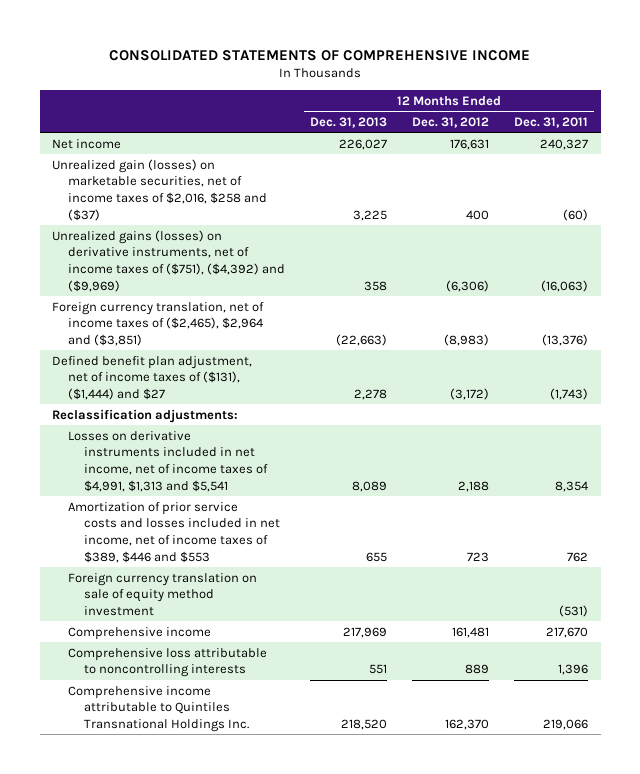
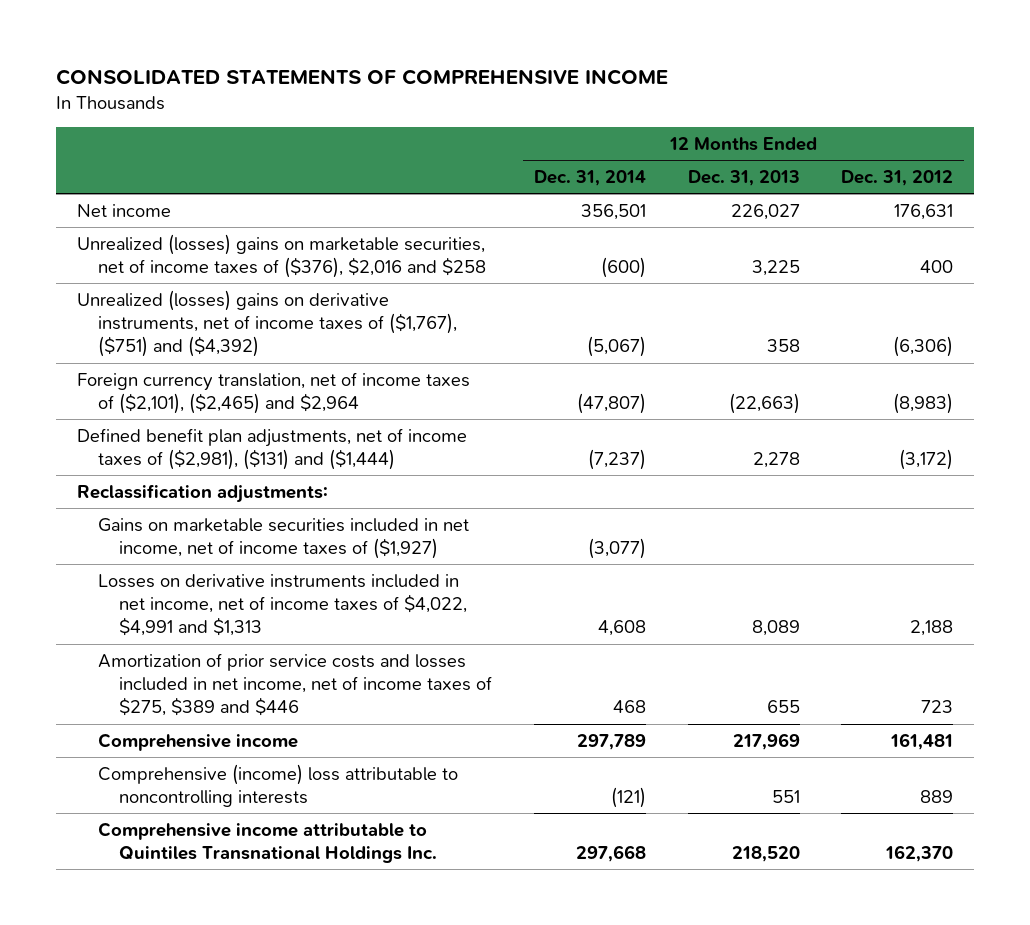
- | 12 Months Ended Dec. 31, 2013 | 12 Months Ended Dec. 31, 2012 | 12 Months Ended Dec. 31, 2011
+ | 12 Months Ended Dec. 31, 2014 | 12 Months Ended Dec. 31, 2013 | 12 Months Ended Dec. 31, 2012
- Unrealized gain (losses) on marketable securities, net of income taxes of $2,016, $258 and ($37) | 3,225 | 400 | (60)
- Unrealized gains (losses) on derivative instruments, net of income taxes of ($751), ($4,392) and ($9,969) | 358 | (6,306) | (16,063)
- Foreign currency translation, net of income taxes of ($2,465), $2,964 and ($3,851) | (22,663) | (8,983) | (13,376)
- Defined benefit plan adjustment, net of income taxes of ($131), ($1,444) and $27 | 2,278 | (3,172) | (1,743)
+ Unrealized (losses) gains on marketable securities, net of income taxes of ($376), $2,016 and $258 | (600) | 3,225 | 400
+ Unrealized (losses) gains on derivative instruments, net of income taxes of ($1,767), ($751) and ($4,392) | (5,067) | 358 | (6,306)
+ Foreign currency translation, net of income taxes of ($2,101), ($2,465) and $2,964 | (47,807) | (22,663) | (8,983)
+ Defined benefit plan adjustments, net of income taxes of ($2,981), ($131) and ($1,444) | (7,237) | 2,278 | (3,172)
- Losses on derivative instruments included in net income, net of income taxes of $4,991, $1,313 and $5,541 | 8,089 | 2,188 | 8,354
- Amortization of prior service costs and losses included in net income, net of income taxes of $389, $446 and $553 | 655 | 723 | 762
- Foreign currency translation on sale of equity method investment | | | (531)
+ Gains on marketable securities included in net income, net of income taxes of ($1,927) | (3,077) | |
+ Losses on derivative instruments included in net income, net of income taxes of $4,022, $4,991 and $1,313 | 4,608 | 8,089 | 2,188
+ Amortization of prior service costs and losses included in net income, net of income taxes of $275, $389 and $446 | 468 | 655 | 723
- Comprehensive loss attributable to noncontrolling interests | 551 | 889 | 1,396
+ Comprehensive (income) loss attributable to noncontrolling interests | (121) | 551 | 889

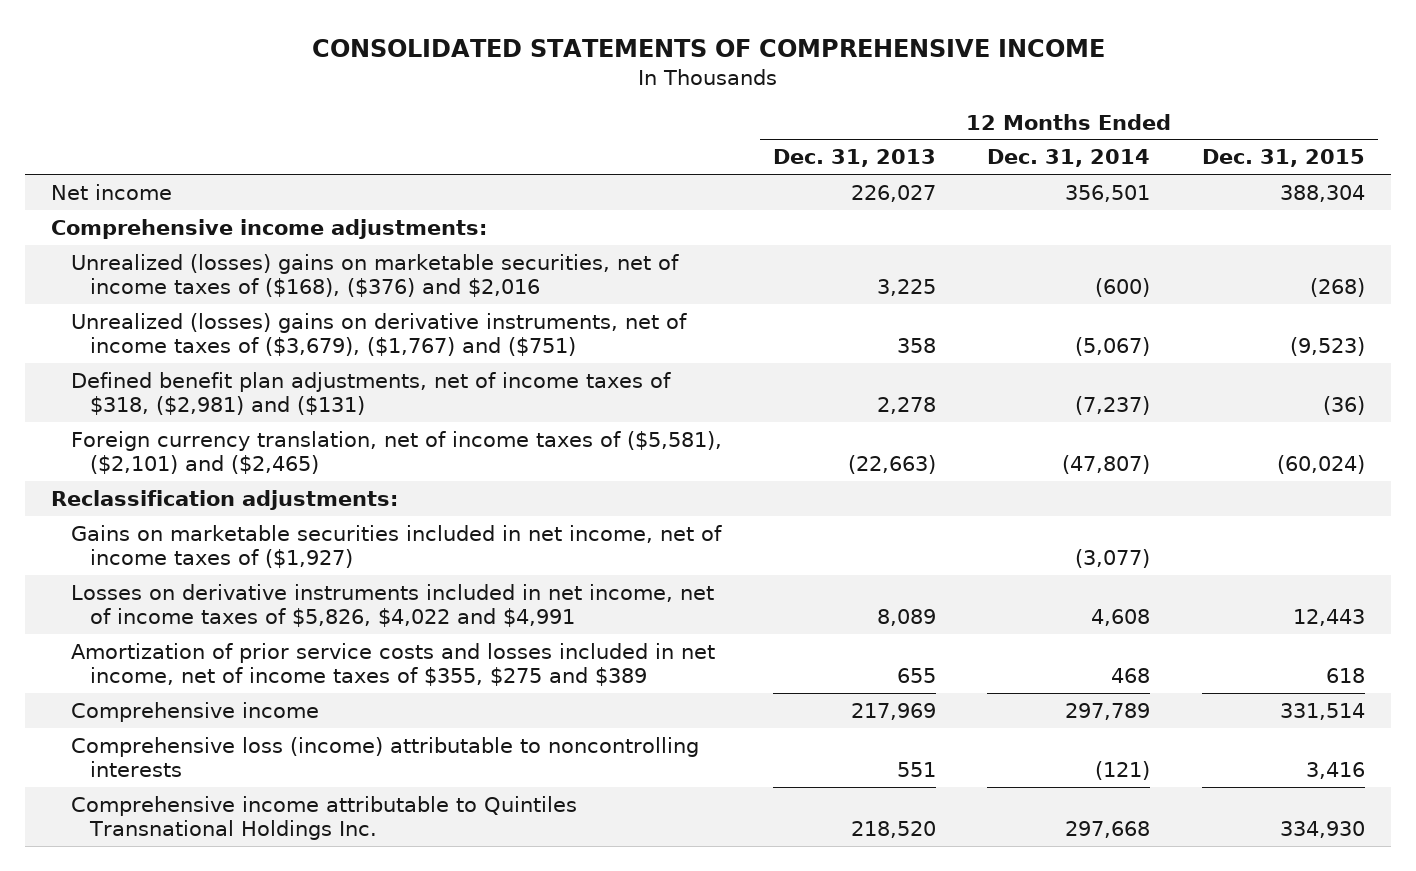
- | 12 Months Ended Dec. 31, 2014 | 12 Months Ended Dec. 31, 2013 | 12 Months Ended Dec. 31, 2012
+ | 12 Months Ended Dec. 31, 2013 | 12 Months Ended Dec. 31, 2014 | 12 Months Ended Dec. 31, 2015
- Unrealized (losses) gains on marketable securities, net of income taxes of ($376), $2,016 and $258 | (600) | 3,225 | 400
- Unrealized (losses) gains on derivative instruments, net of income taxes of ($1,767), ($751) and ($4,392) | (5,067) | 358 | (6,306)
- Foreign currency translation, net of income taxes of ($2,101), ($2,465) and $2,964 | (47,807) | (22,663) | (8,983)
- Defined benefit plan adjustments, net of income taxes of ($2,981), ($131) and ($1,444) | (7,237) | 2,278 | (3,172)
+ Comprehensive income adjustments:
+ Unrealized (losses) gains on marketable securities, net of income taxes of ($168), ($376) and $2,016 | 3,225 | (600) | (268)
+ Unrealized (losses) gains on derivative instruments, net of income taxes of ($3,679), ($1,767) and ($751) | 358 | (5,067) | (9,523)
+ Defined benefit plan adjustments, net of income taxes of $318, ($2,981) and ($131) | 2,278 | (7,237) | (36)
+ Foreign currency translation, net of income taxes of ($5,581), ($2,101) and ($2,465) | (22,663) | (47,807) | (60,024)
- Losses on derivative instruments included in net income, net of income taxes of $4,022, $4,991 and $1,313 | 4,608 | 8,089 | 2,188
- Amortization of prior service costs and losses included in net income, net of income taxes of $275, $389 and $446 | 468 | 655 | 723
+ Losses on derivative instruments included in net income, net of income taxes of $5,826, $4,022 and $4,991 | 8,089 | 4,608 | 12,443
+ Amortization of prior service costs and losses included in net income, net of income taxes of $355, $275 and $389 | 655 | 468 | 618
- Comprehensive (income) loss attributable to noncontrolling interests | (121) | 551 | 889
+ Comprehensive loss (income) attributable to noncontrolling interests | 551 | (121) | 3,416

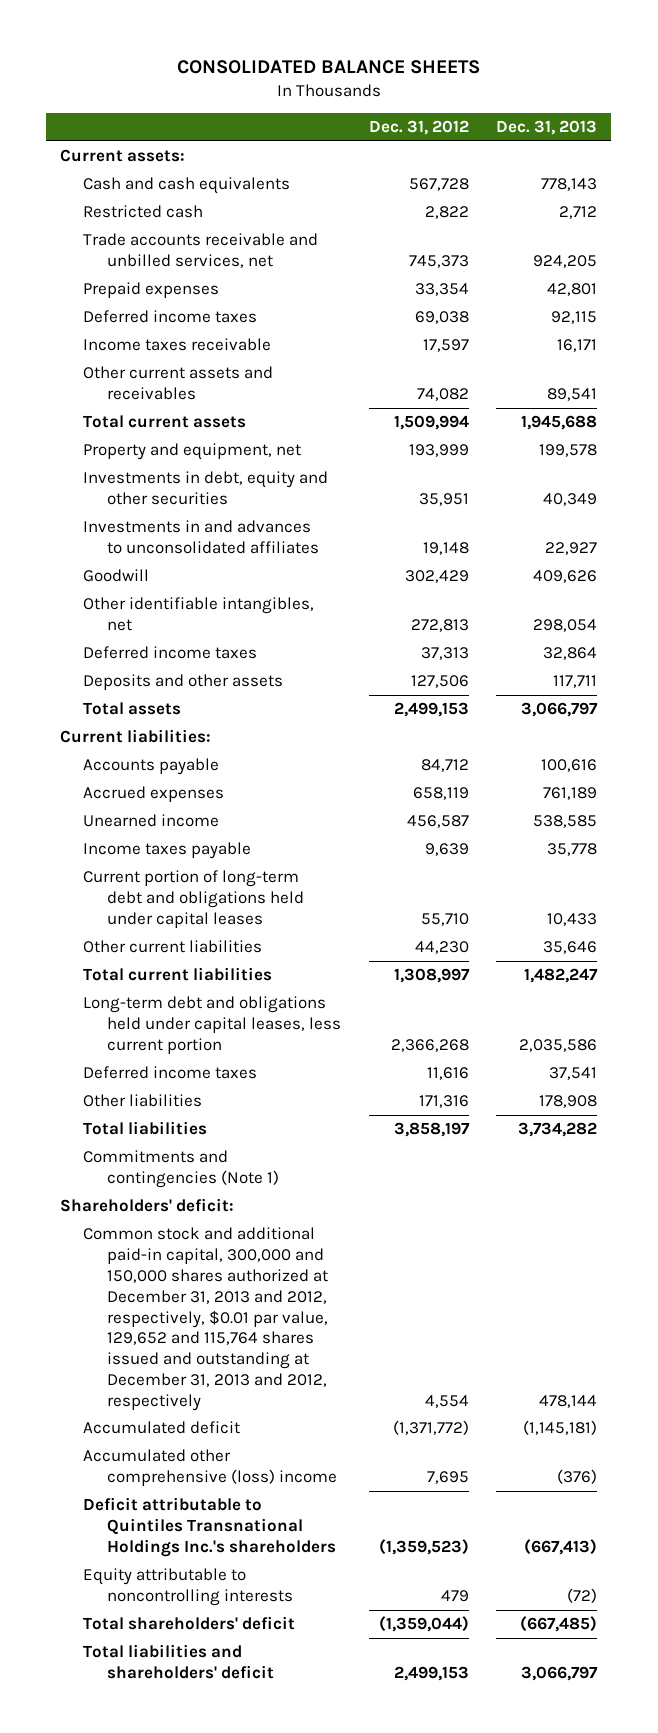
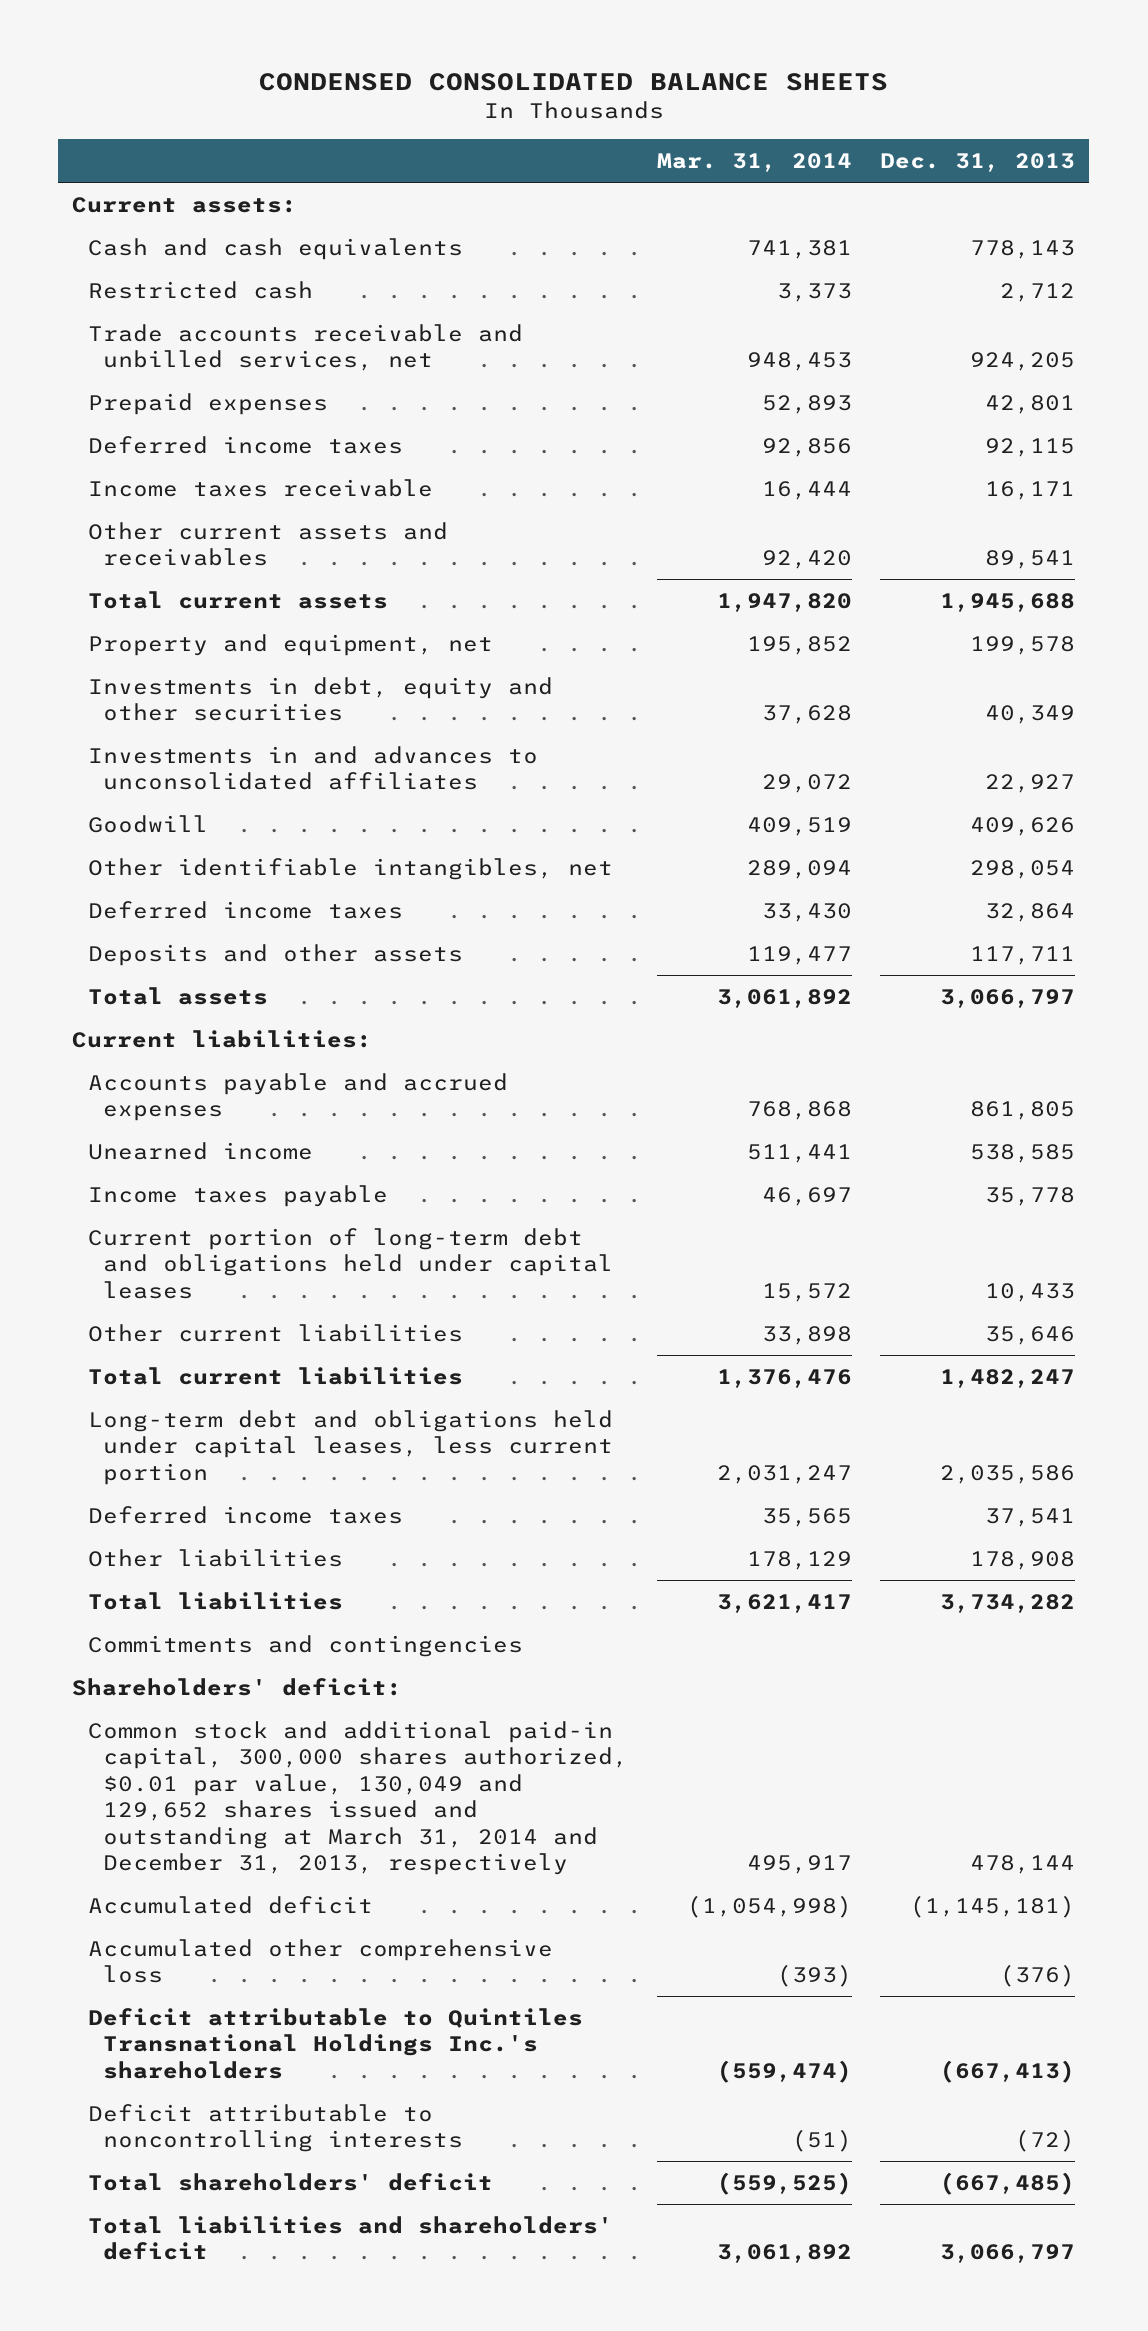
- CONSOLIDATED BALANCE SHEETS
+ CONDENSED CONSOLIDATED BALANCE SHEETS
- | Dec. 31, 2012 | Dec. 31, 2013
+ | Mar. 31, 2014 | Dec. 31, 2013
- Accounts payable | 84,712 | 100,616
- Accrued expenses | 658,119 | 761,189
+ Accounts payable and accrued expenses | 768,868 | 861,805
- Commitments and contingencies (Note 1)
+ Commitments and contingencies
- Common stock and additional paid-in capital, 300,000 and 150,000 shares authorized at December 31, 2013 and 2012, respectively, $0.01 par value, 129,652 and 115,764 shares issued and outstanding at December 31, 2013 and 2012, respectively | 4,554 | 478,144
+ Common stock and additional paid-in capital, 300,000 shares authorized, $0.01 par value, 130,049 and 129,652 shares issued and outstanding at March 31, 2014 and December 31, 2013, respectively | 495,917 | 478,144
- Accumulated other comprehensive (loss) income | 7,695 | (376)
+ Accumulated other comprehensive loss | (393) | (376)
- Equity attributable to noncontrolling interests | 479 | (72)
+ Deficit attributable to noncontrolling interests | (51) | (72)

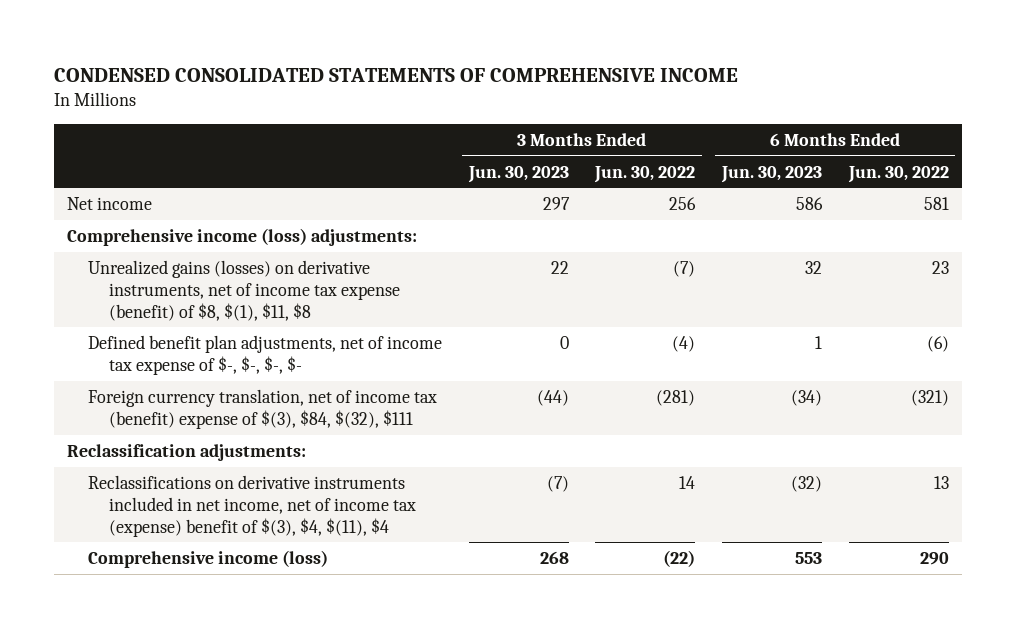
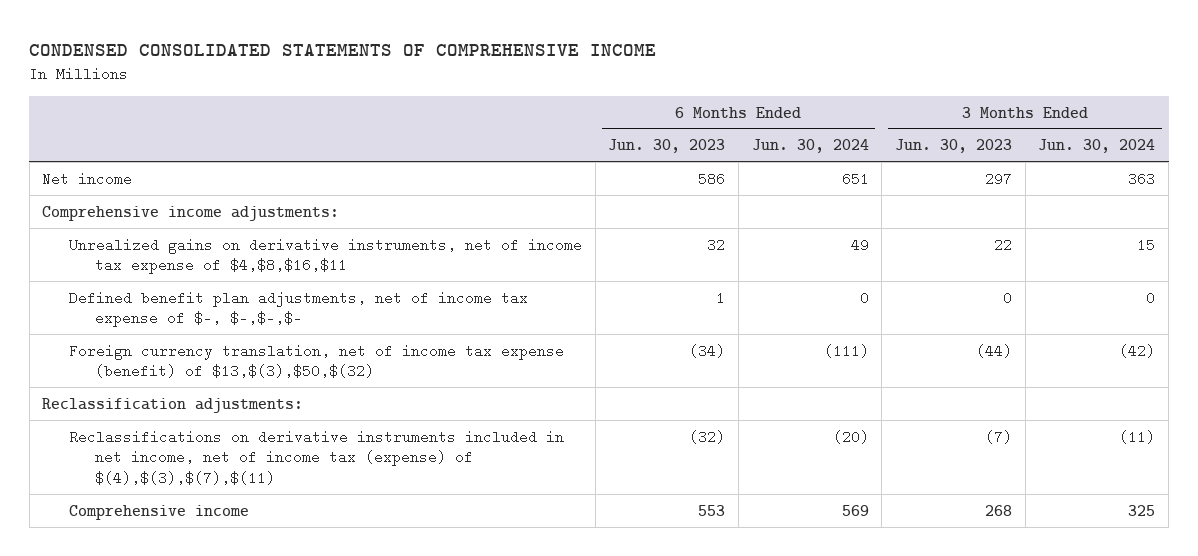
- | 3 Months Ended Jun. 30, 2023 | 3 Months Ended Jun. 30, 2022 | 6 Months Ended Jun. 30, 2023 | 6 Months Ended Jun. 30, 2022
+ | 6 Months Ended Jun. 30, 2023 | 6 Months Ended Jun. 30, 2024 | 3 Months Ended Jun. 30, 2023 | 3 Months Ended Jun. 30, 2024
- Comprehensive income (loss) adjustments:
- Unrealized gains (losses) on derivative instruments, net of income tax expense (benefit) of $8, $(1), $11, $8 | 22 | (7) | 32 | 23
- Defined benefit plan adjustments, net of income tax expense of $-, $-, $-, $- | 0 | (4) | 1 | (6)
- Foreign currency translation, net of income tax (benefit) expense of $(3), $84, $(32), $111 | (44) | (281) | (34) | (321)
+ Comprehensive income adjustments:
+ Unrealized gains on derivative instruments, net of income tax expense of $4,$8,$16,$11 | 32 | 49 | 22 | 15
+ Defined benefit plan adjustments, net of income tax expense of $-, $-,$-,$- | 1 | 0 | 0 | 0
+ Foreign currency translation, net of income tax expense (benefit) of $13,$(3),$50,$(32) | (34) | (111) | (44) | (42)
- Reclassifications on derivative instruments included in net income, net of income tax (expense) benefit of $(3), $4, $(11), $4 | (7) | 14 | (32) | 13
- Comprehensive income (loss) | 268 | (22) | 553 | 290
+ Reclassifications on derivative instruments included in net income, net of income tax (expense) of $(4),$(3),$(7),$(11) | (32) | (20) | (7) | (11)
+ Comprehensive income | 553 | 569 | 268 | 325

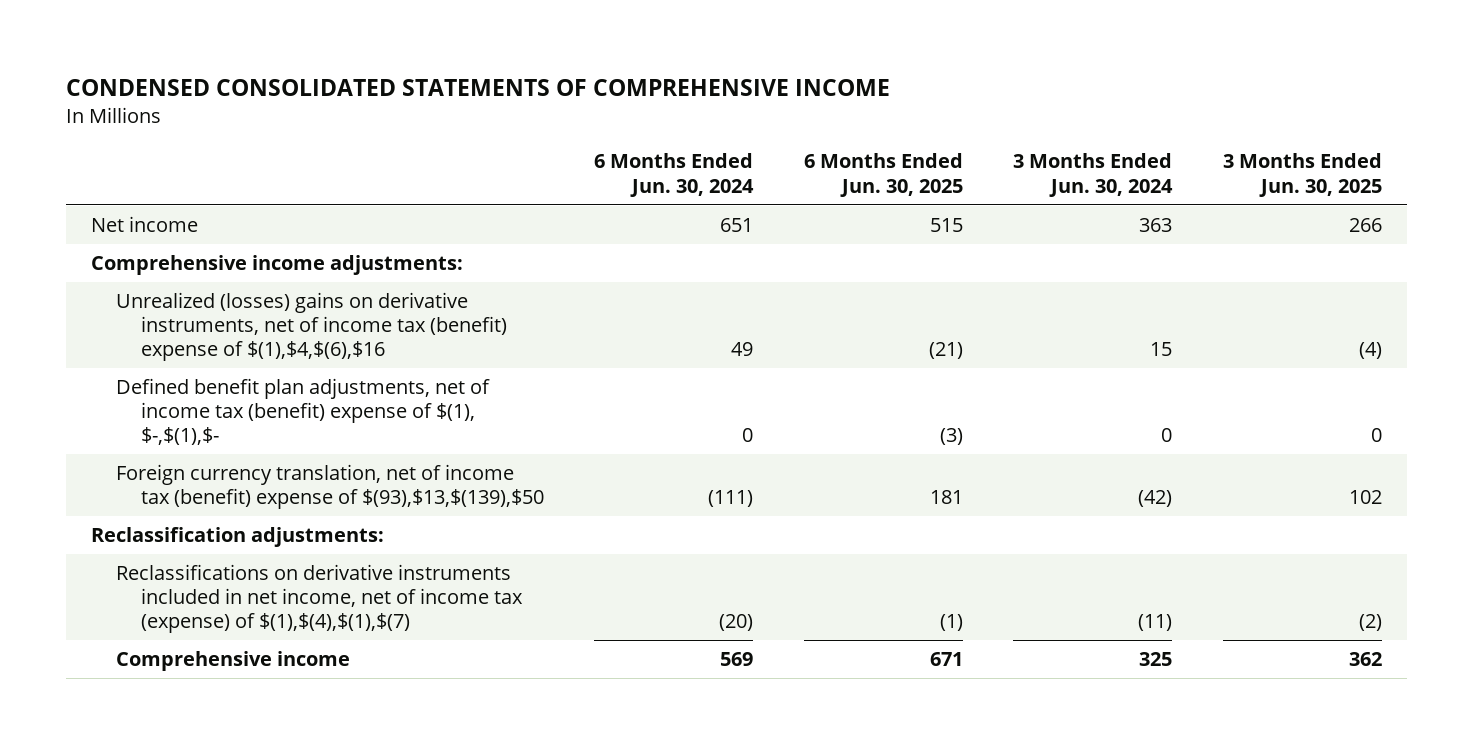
- | 6 Months Ended Jun. 30, 2023 | 6 Months Ended Jun. 30, 2024 | 3 Months Ended Jun. 30, 2023 | 3 Months Ended Jun. 30, 2024
+ | 6 Months Ended Jun. 30, 2024 | 6 Months Ended Jun. 30, 2025 | 3 Months Ended Jun. 30, 2024 | 3 Months Ended Jun. 30, 2025
- Unrealized gains on derivative instruments, net of income tax expense of $4,$8,$16,$11 | 32 | 49 | 22 | 15
- Defined benefit plan adjustments, net of income tax expense of $-, $-,$-,$- | 1 | 0 | 0 | 0
- Foreign currency translation, net of income tax expense (benefit) of $13,$(3),$50,$(32) | (34) | (111) | (44) | (42)
+ Unrealized (losses) gains on derivative instruments, net of income tax (benefit) expense of $(1),$4,$(6),$16 | 49 | (21) | 15 | (4)
+ Defined benefit plan adjustments, net of income tax (benefit) expense of $(1), $-,$(1),$- | 0 | (3) | 0 | 0
+ Foreign currency translation, net of income tax (benefit) expense of $(93),$13,$(139),$50 | (111) | 181 | (42) | 102
- Reclassifications on derivative instruments included in net income, net of income tax (expense) of $(4),$(3),$(7),$(11) | (32) | (20) | (7) | (11)
+ Reclassifications on derivative instruments included in net income, net of income tax (expense) of $(1),$(4),$(1),$(7) | (20) | (1) | (11) | (2)

